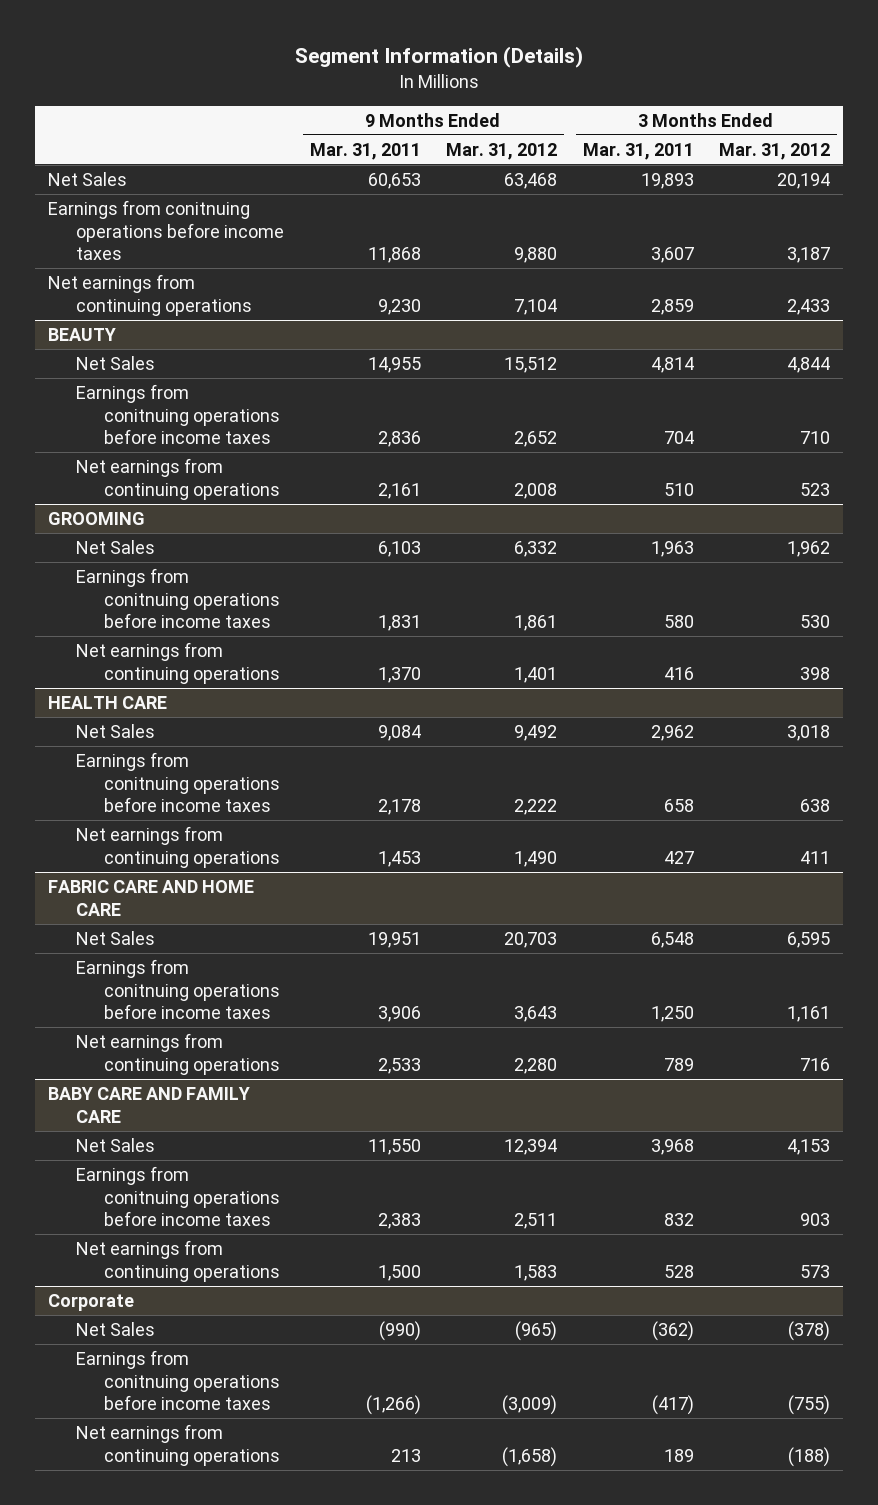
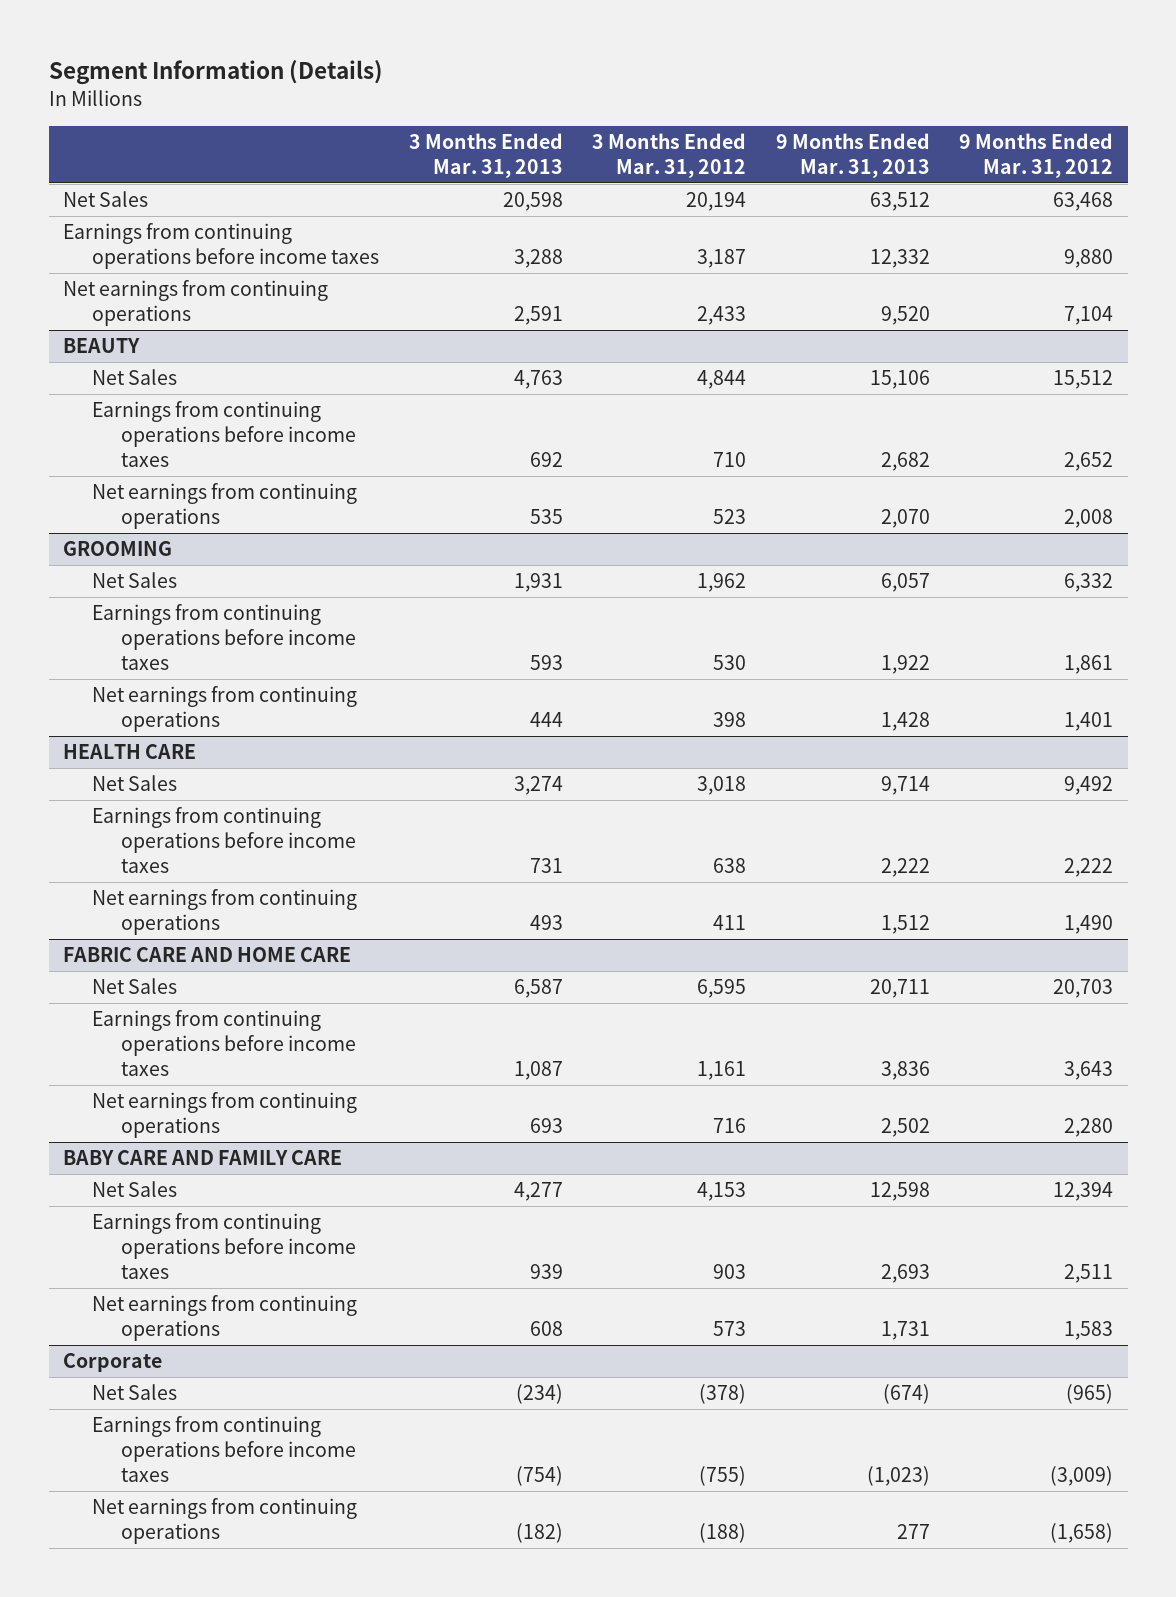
- | 9 Months Ended Mar. 31, 2011 | 9 Months Ended Mar. 31, 2012 | 3 Months Ended Mar. 31, 2011 | 3 Months Ended Mar. 31, 2012
+ | 3 Months Ended Mar. 31, 2013 | 3 Months Ended Mar. 31, 2012 | 9 Months Ended Mar. 31, 2013 | 9 Months Ended Mar. 31, 2012
- Earnings from conitnuing operations before income taxes | 11,868 | 9,880 | 3,607 | 3,187
+ Earnings from continuing operations before income taxes | 3,288 | 3,187 | 12,332 | 9,880
@ BEAUTY
- Earnings from conitnuing operations before income taxes | 2,836 | 2,652 | 704 | 710
+ Earnings from continuing operations before income taxes | 692 | 710 | 2,682 | 2,652
@ GROOMING
- Earnings from conitnuing operations before income taxes | 1,831 | 1,861 | 580 | 530
+ Earnings from continuing operations before income taxes | 593 | 530 | 1,922 | 1,861
@ HEALTH CARE
- Earnings from conitnuing operations before income taxes | 2,178 | 2,222 | 658 | 638
+ Earnings from continuing operations before income taxes | 731 | 638 | 2,222 | 2,222
@ FABRIC CARE AND HOME CARE
- Earnings from conitnuing operations before income taxes | 3,906 | 3,643 | 1,250 | 1,161
+ Earnings from continuing operations before income taxes | 1,087 | 1,161 | 3,836 | 3,643
@ BABY CARE AND FAMILY CARE
- Earnings from conitnuing operations before income taxes | 2,383 | 2,511 | 832 | 903
+ Earnings from continuing operations before income taxes | 939 | 903 | 2,693 | 2,511
@ Corporate
- Earnings from conitnuing operations before income taxes | (1,266) | (3,009) | (417) | (755)
+ Earnings from continuing operations before income taxes | (754) | (755) | (1,023) | (3,009)

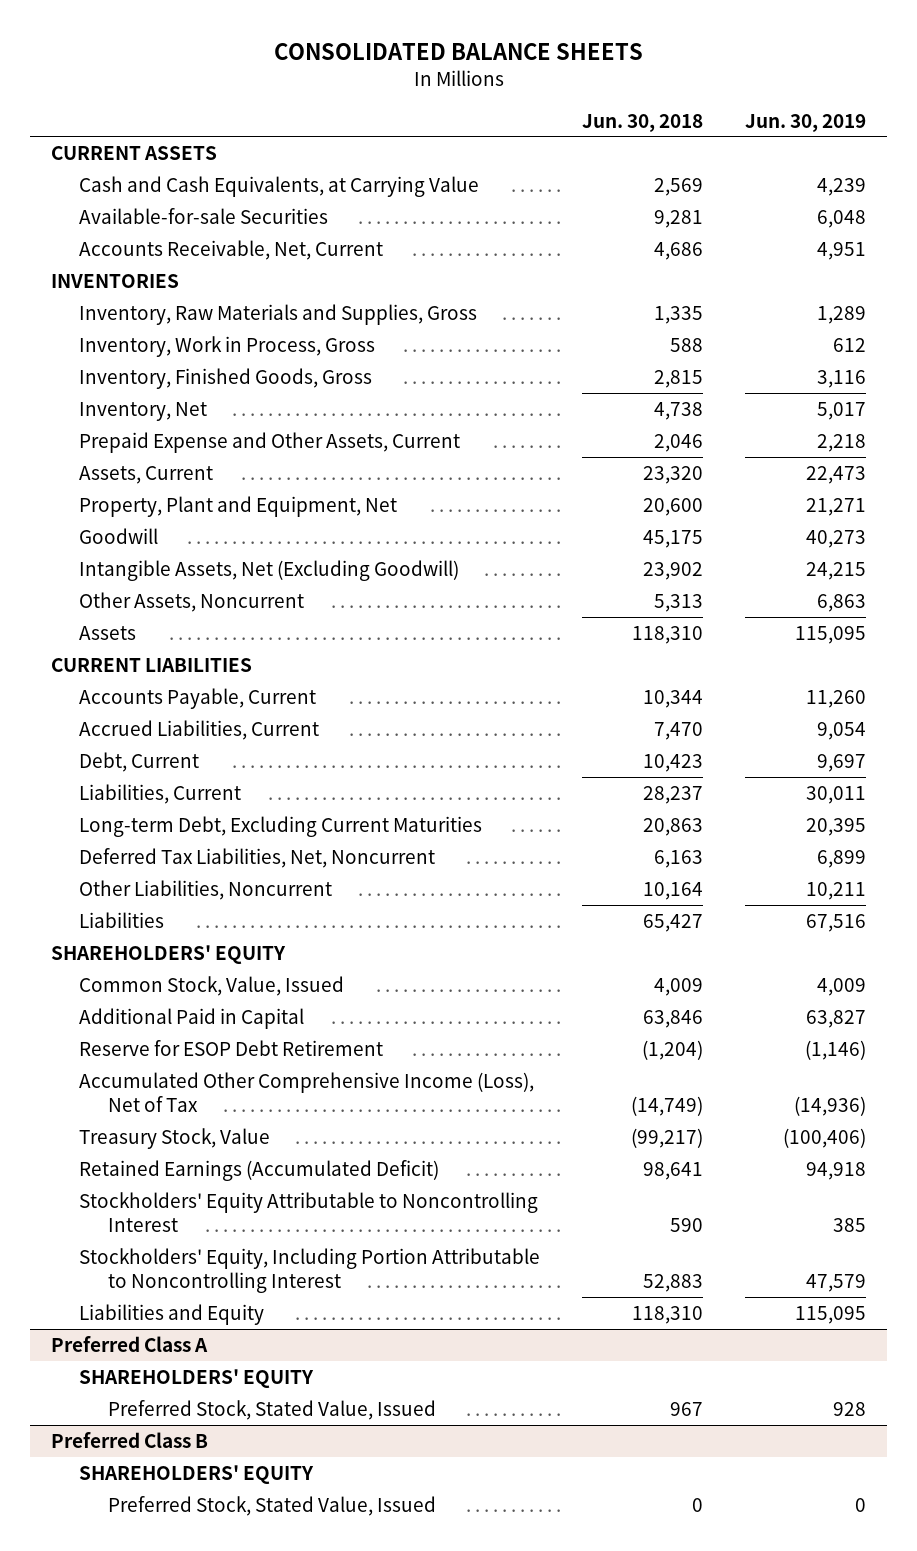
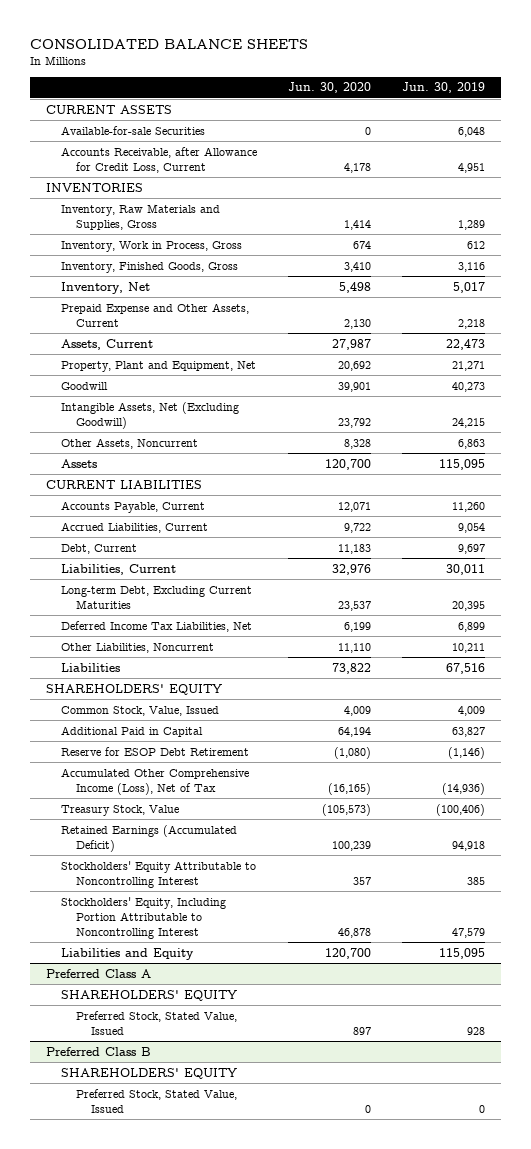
- | Jun. 30, 2018 | Jun. 30, 2019
+ | Jun. 30, 2020 | Jun. 30, 2019
- Cash and Cash Equivalents, at Carrying Value | 2,569 | 4,239
- Accounts Receivable, Net, Current | 4,686 | 4,951
+ Accounts Receivable, after Allowance for Credit Loss, Current | 4,178 | 4,951
- Deferred Tax Liabilities, Net, Noncurrent | 6,163 | 6,899
+ Deferred Income Tax Liabilities, Net | 6,199 | 6,899

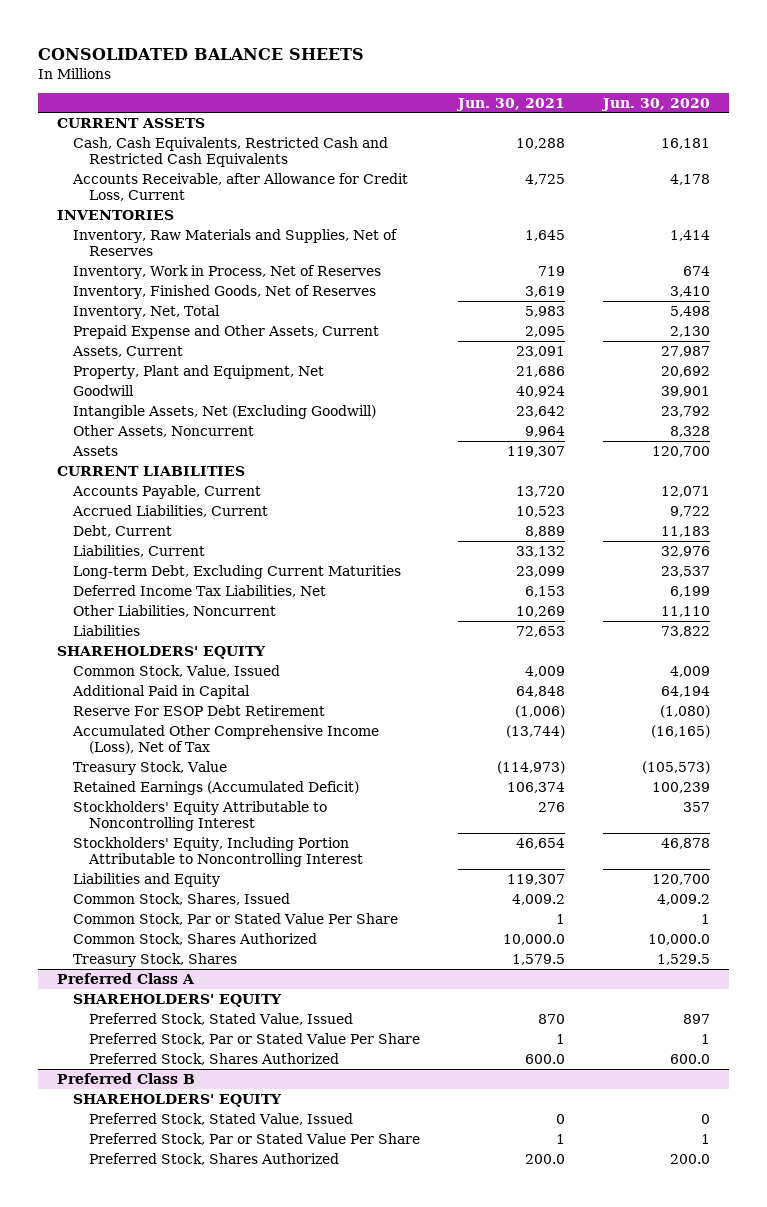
- | Jun. 30, 2020 | Jun. 30, 2019
+ | Jun. 30, 2021 | Jun. 30, 2020
- Available-for-sale Securities | 0 | 6,048
+ Cash, Cash Equivalents, Restricted Cash and Restricted Cash Equivalents | 10,288 | 16,181
- Inventory, Raw Materials and Supplies, Gross | 1,414 | 1,289
- Inventory, Work in Process, Gross | 674 | 612
- Inventory, Finished Goods, Gross | 3,410 | 3,116
- Inventory, Net | 5,498 | 5,017
+ Inventory, Raw Materials and Supplies, Net of Reserves | 1,645 | 1,414
+ Inventory, Work in Process, Net of Reserves | 719 | 674
+ Inventory, Finished Goods, Net of Reserves | 3,619 | 3,410
+ Inventory, Net, Total | 5,983 | 5,498
- Reserve for ESOP Debt Retirement | (1,080) | (1,146)
+ Reserve For ESOP Debt Retirement | (1,006) | (1,080)
+ Common Stock, Shares, Issued | 4,009.2 | 4,009.2
+ Common Stock, Par or Stated Value Per Share | 1 | 1
+ Common Stock, Shares Authorized | 10,000.0 | 10,000.0
+ Treasury Stock, Shares | 1,579.5 | 1,529.5
@ Preferred Class A
+ Preferred Stock, Par or Stated Value Per Share | 1 | 1
+ Preferred Stock, Shares Authorized | 600.0 | 600.0
@ Preferred Class B
+ Preferred Stock, Par or Stated Value Per Share | 1 | 1
+ Preferred Stock, Shares Authorized | 200.0 | 200.0

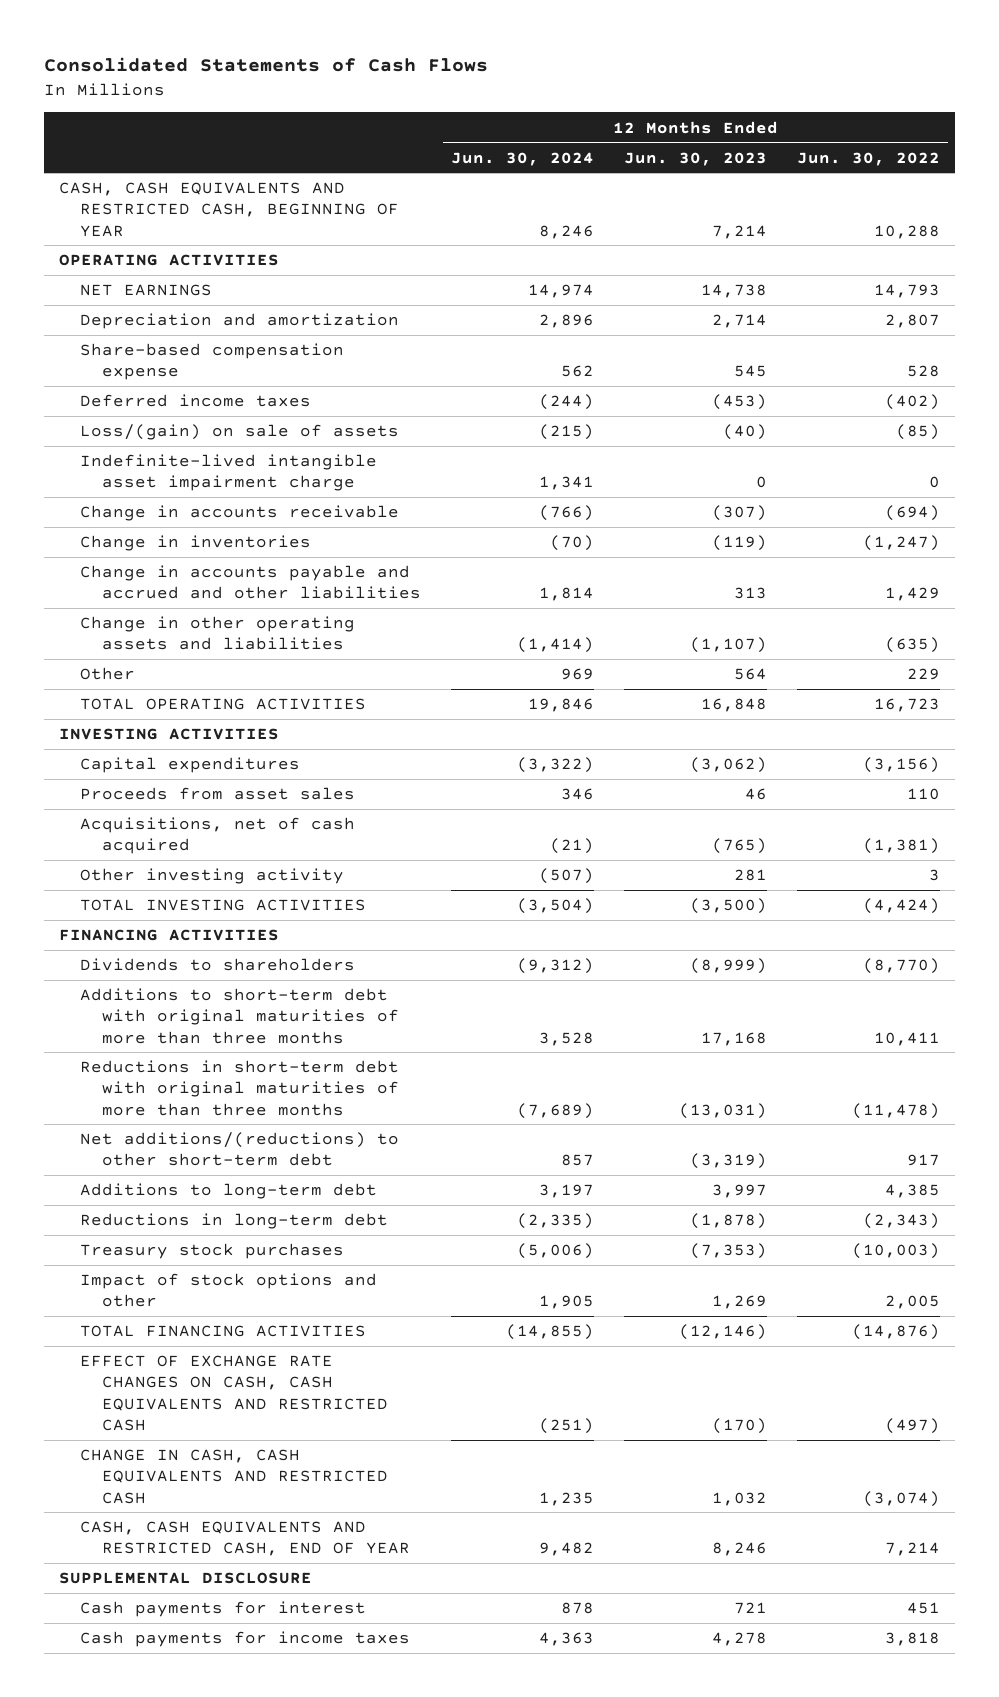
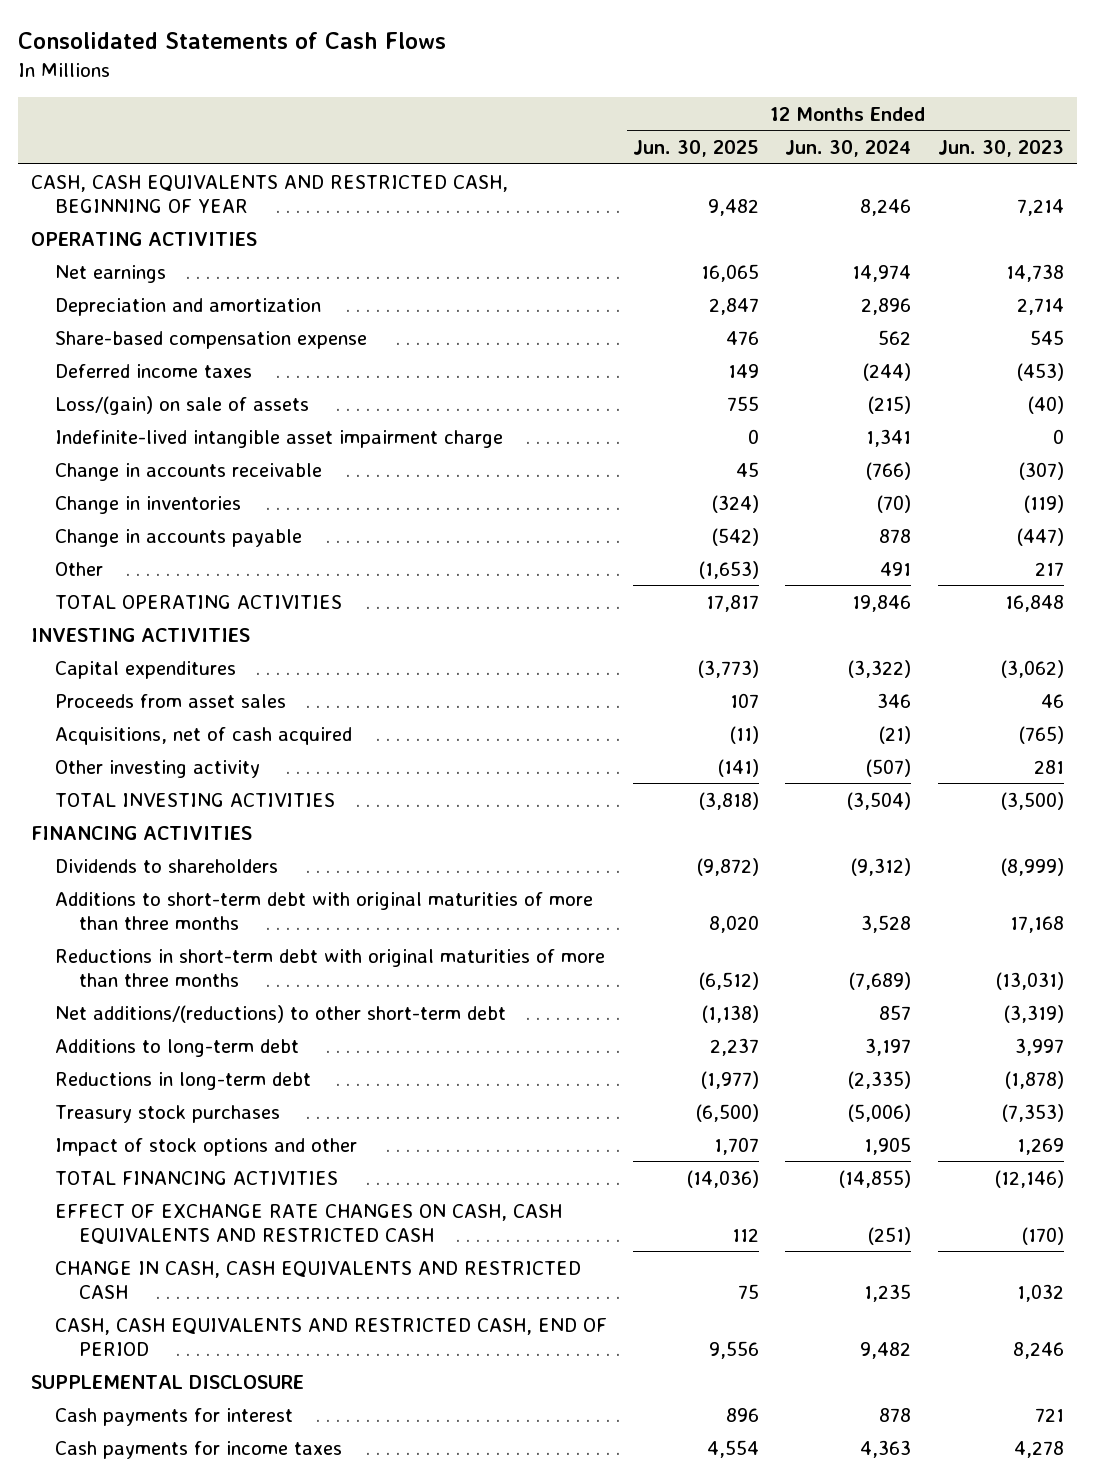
- | 12 Months Ended Jun. 30, 2024 | 12 Months Ended Jun. 30, 2023 | 12 Months Ended Jun. 30, 2022
+ | 12 Months Ended Jun. 30, 2025 | 12 Months Ended Jun. 30, 2024 | 12 Months Ended Jun. 30, 2023
- NET EARNINGS | 14,974 | 14,738 | 14,793
+ Net earnings | 16,065 | 14,974 | 14,738
- Change in accounts payable and accrued and other liabilities | 1,814 | 313 | 1,429
- Change in other operating assets and liabilities | (1,414) | (1,107) | (635)
- Other | 969 | 564 | 229
+ Change in accounts payable | (542) | 878 | (447)
+ Other | (1,653) | 491 | 217
- CASH, CASH EQUIVALENTS AND RESTRICTED CASH, END OF YEAR | 9,482 | 8,246 | 7,214
+ CASH, CASH EQUIVALENTS AND RESTRICTED CASH, END OF PERIOD | 9,556 | 9,482 | 8,246

